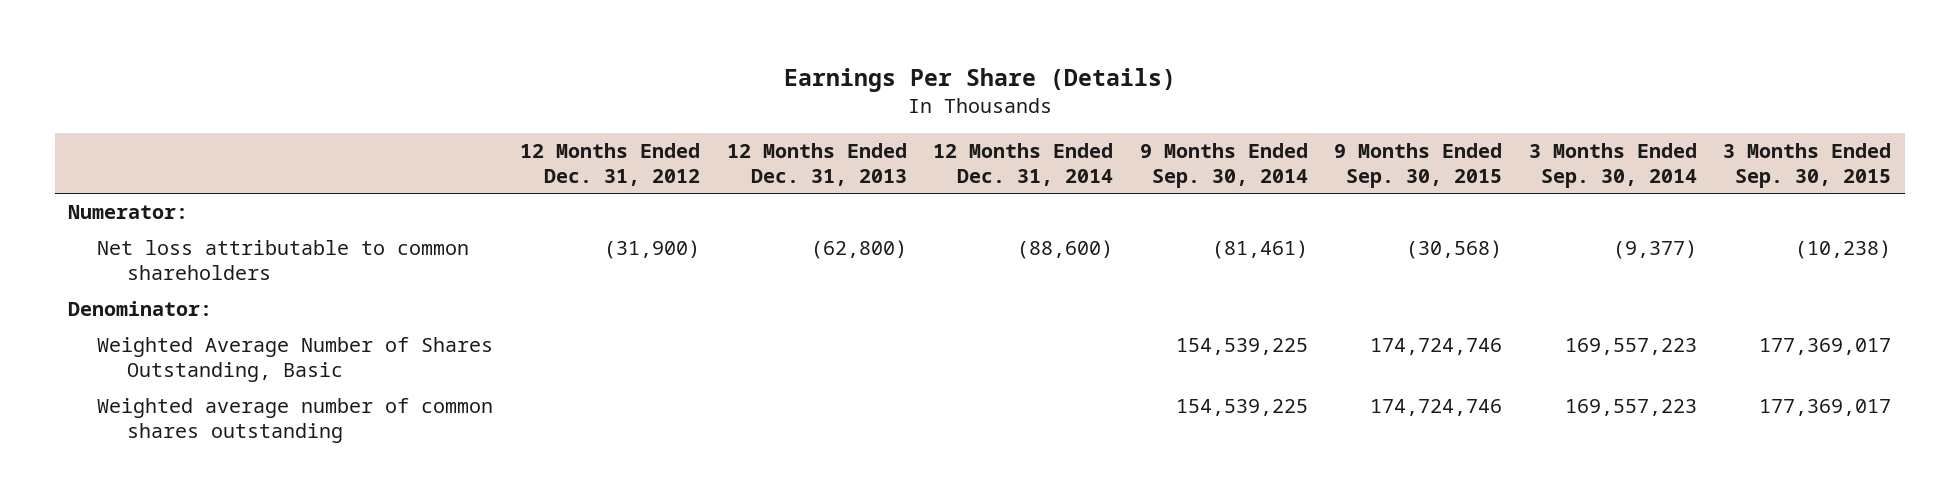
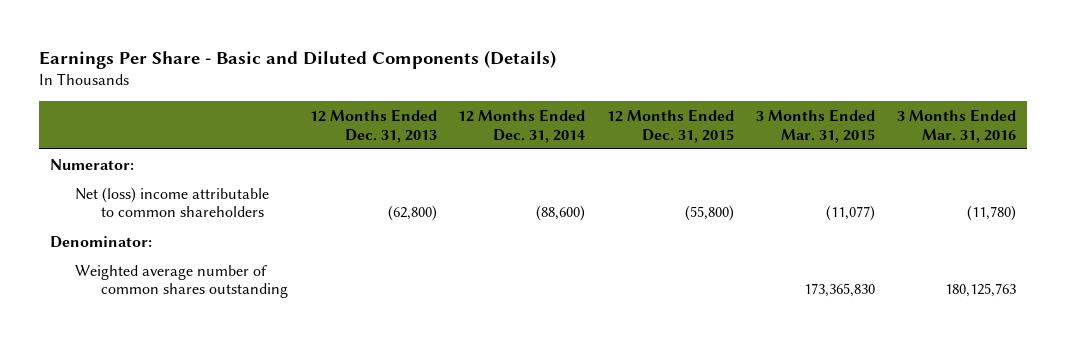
- Earnings Per Share (Details)
+ Earnings Per Share - Basic and Diluted Components (Details)
- | 12 Months Ended Dec. 31, 2012 | 12 Months Ended Dec. 31, 2013 | 12 Months Ended Dec. 31, 2014 | 9 Months Ended Sep. 30, 2014 | 9 Months Ended Sep. 30, 2015 | 3 Months Ended Sep. 30, 2014 | 3 Months Ended Sep. 30, 2015
+ | 12 Months Ended Dec. 31, 2013 | 12 Months Ended Dec. 31, 2014 | 12 Months Ended Dec. 31, 2015 | 3 Months Ended Mar. 31, 2015 | 3 Months Ended Mar. 31, 2016
- Net loss attributable to common shareholders | (31,900) | (62,800) | (88,600) | (81,461) | (30,568) | (9,377) | (10,238)
+ Net (loss) income attributable to common shareholders | (62,800) | (88,600) | (55,800) | (11,077) | (11,780)
- Weighted Average Number of Shares Outstanding, Basic | | | | 154,539,225 | 174,724,746 | 169,557,223 | 177,369,017

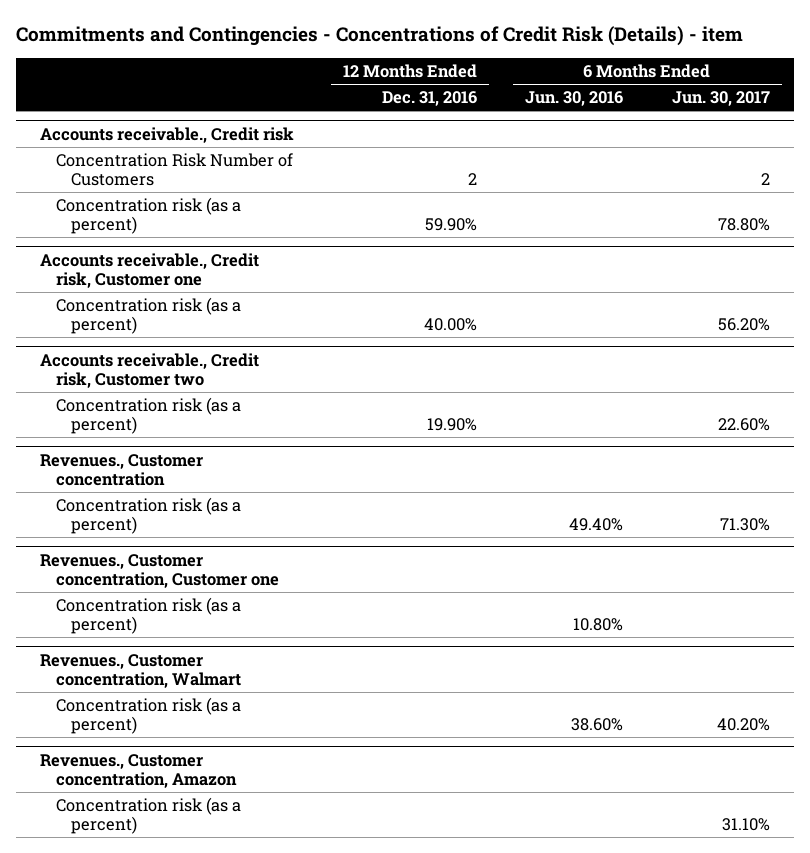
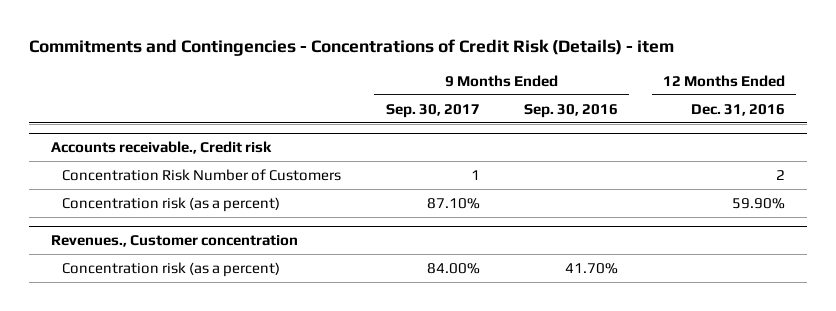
- | 12 Months Ended Dec. 31, 2016 | 6 Months Ended Jun. 30, 2016 | 6 Months Ended Jun. 30, 2017
+ | 9 Months Ended Sep. 30, 2017 | 9 Months Ended Sep. 30, 2016 | 12 Months Ended Dec. 31, 2016
- Accounts receivable., Credit risk, Customer one
- Concentration risk (as a percent) | 40.00% | | 56.20%
- Accounts receivable., Credit risk, Customer two
- Concentration risk (as a percent) | 19.90% | | 22.60%
- Revenues., Customer concentration, Customer one
- Concentration risk (as a percent) | | 10.80% |
- Revenues., Customer concentration, Walmart
- Concentration risk (as a percent) | | 38.60% | 40.20%
- Revenues., Customer concentration, Amazon
- Concentration risk (as a percent) | | | 31.10%

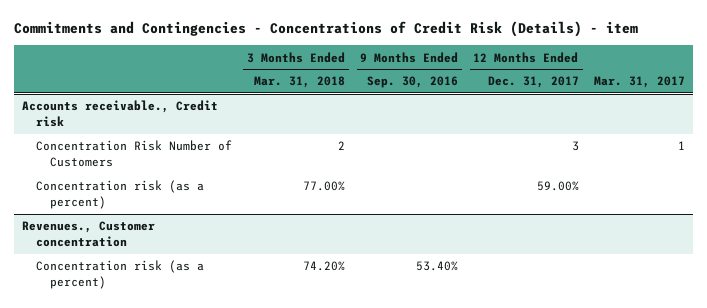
- | 9 Months Ended Sep. 30, 2017 | 9 Months Ended Sep. 30, 2016 | 12 Months Ended Dec. 31, 2016
+ | 3 Months Ended Mar. 31, 2018 | 9 Months Ended Sep. 30, 2016 | 12 Months Ended Dec. 31, 2017 | Mar. 31, 2017
@ Revenues., Customer concentration
- Concentration risk (as a percent) | 84.00% | 41.70% |
+ Concentration risk (as a percent) | 74.20% | 53.40% | |

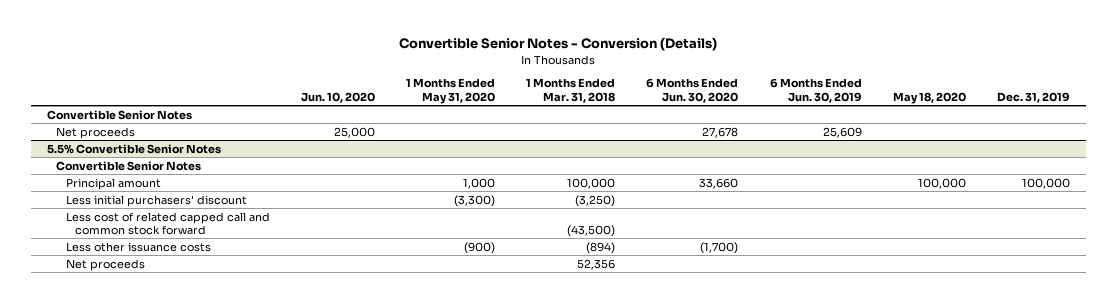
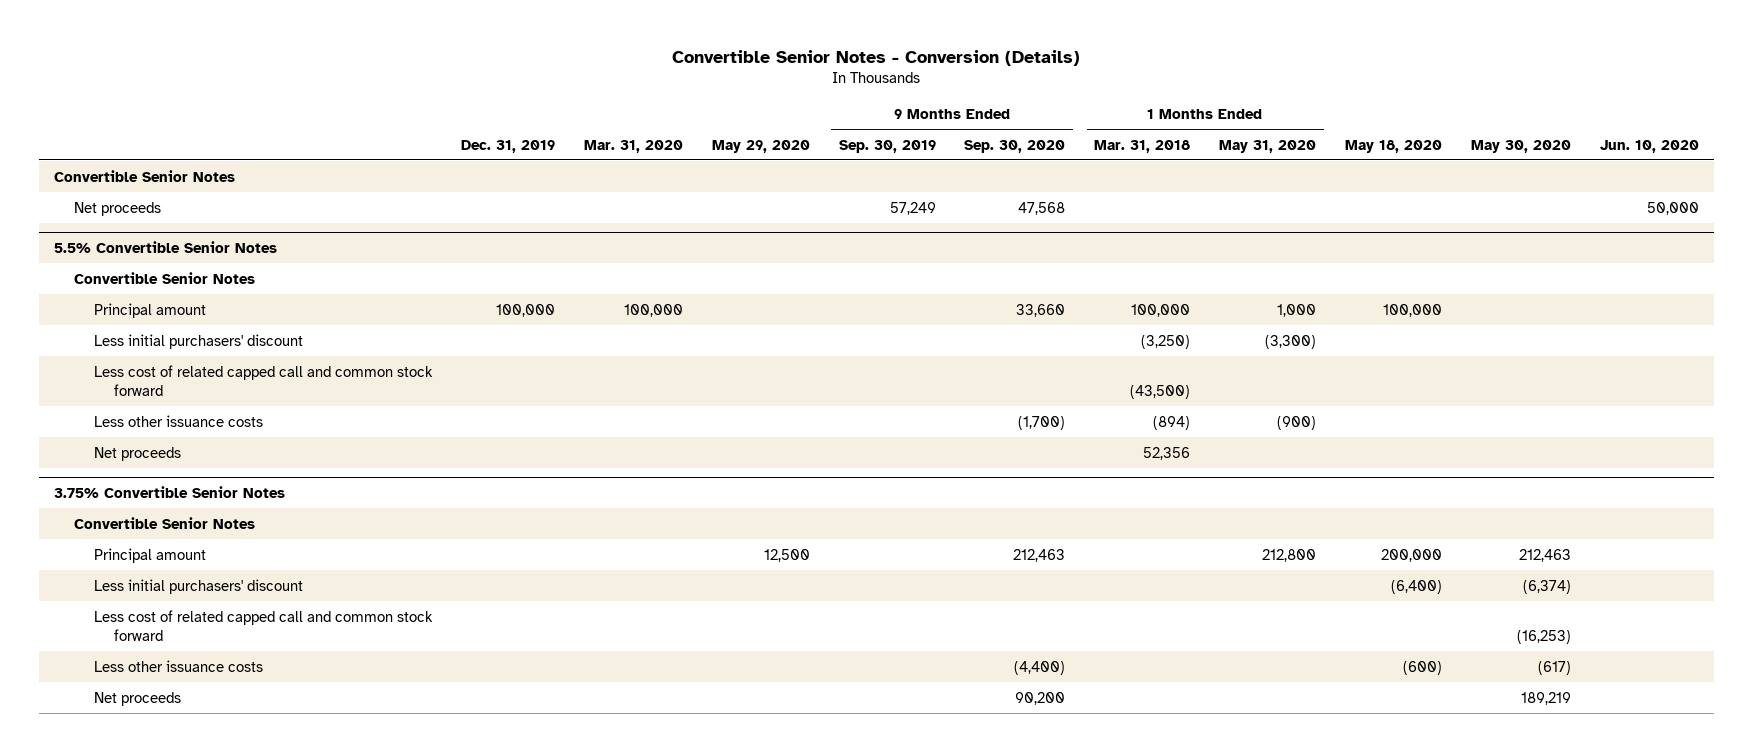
- | Jun. 10, 2020 | 1 Months Ended May 31, 2020 | 1 Months Ended Mar. 31, 2018 | 6 Months Ended Jun. 30, 2020 | 6 Months Ended Jun. 30, 2019 | May 18, 2020 | Dec. 31, 2019
+ | Dec. 31, 2019 | Mar. 31, 2020 | May 29, 2020 | 9 Months Ended Sep. 30, 2019 | 9 Months Ended Sep. 30, 2020 | 1 Months Ended Mar. 31, 2018 | 1 Months Ended May 31, 2020 | May 18, 2020 | May 30, 2020 | Jun. 10, 2020
- Net proceeds | 25,000 | | | 27,678 | 25,609 | |
+ Net proceeds | | | | 57,249 | 47,568 | | | | | 50,000
+ 3.75% Convertible Senior Notes
+ Convertible Senior Notes
+ Principal amount | | | 12,500 | | 212,463 | | 212,800 | 200,000 | 212,463 |
+ Less initial purchasers' discount | | | | | | | | (6,400) | (6,374) |
+ Less cost of related capped call and common stock forward | | | | | | | | | (16,253) |
+ Less other issuance costs | | | | | (4,400) | | | (600) | (617) |
+ Net proceeds | | | | | 90,200 | | | | 189,219 |

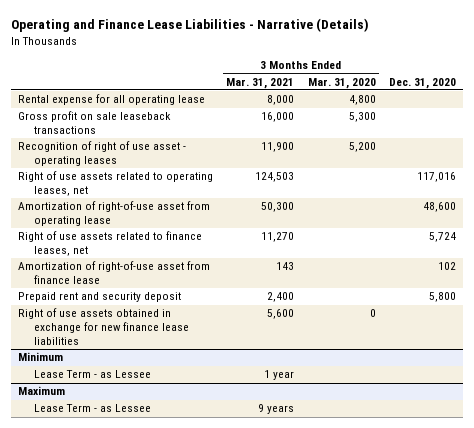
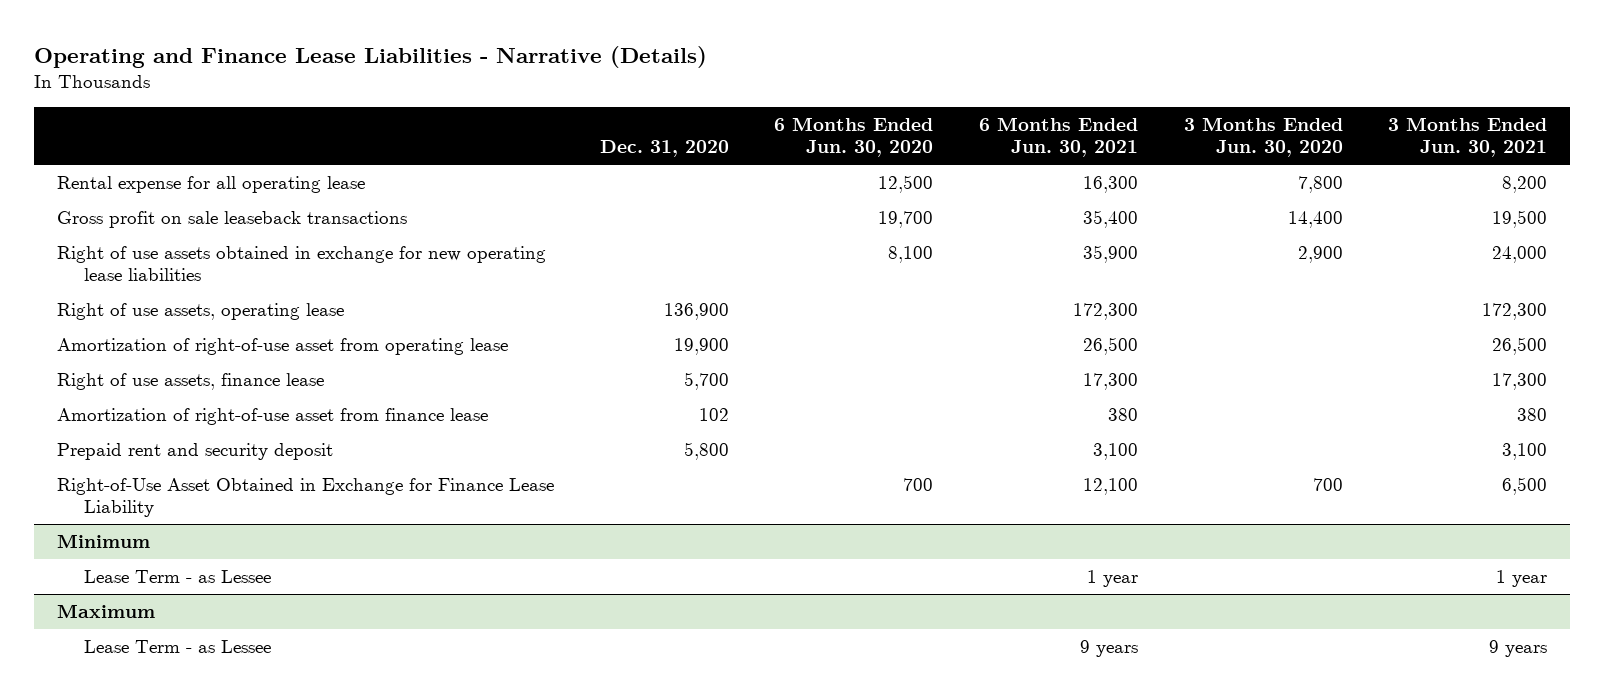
- | 3 Months Ended Mar. 31, 2021 | 3 Months Ended Mar. 31, 2020 | Dec. 31, 2020
+ | Dec. 31, 2020 | 6 Months Ended Jun. 30, 2020 | 6 Months Ended Jun. 30, 2021 | 3 Months Ended Jun. 30, 2020 | 3 Months Ended Jun. 30, 2021
- Recognition of right of use asset - operating leases | 11,900 | 5,200 |
- Right of use assets related to operating leases, net | 124,503 | | 117,016
- Amortization of right-of-use asset from operating lease | 50,300 | | 48,600
- Right of use assets related to finance leases, net | 11,270 | | 5,724
+ Right of use assets obtained in exchange for new operating lease liabilities | | 8,100 | 35,900 | 2,900 | 24,000
+ Right of use assets, operating lease | 136,900 | | 172,300 | | 172,300
+ Amortization of right-of-use asset from operating lease | 19,900 | | 26,500 | | 26,500
+ Right of use assets, finance lease | 5,700 | | 17,300 | | 17,300
- Right of use assets obtained in exchange for new finance lease liabilities | 5,600 | 0 |
+ Right-of-Use Asset Obtained in Exchange for Finance Lease Liability | | 700 | 12,100 | 700 | 6,500

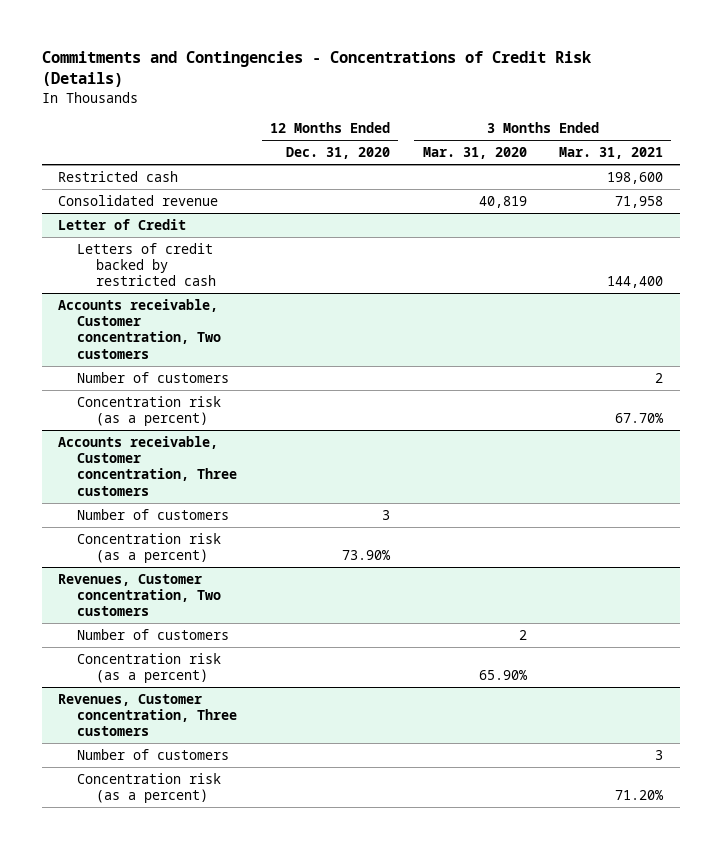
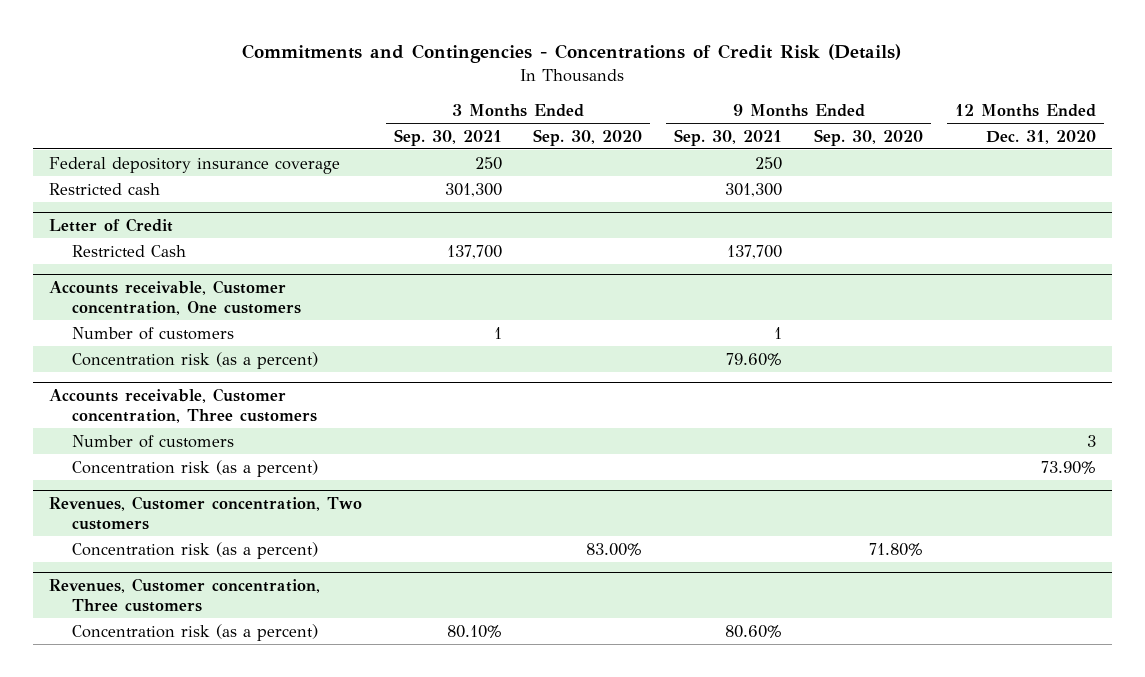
- | 12 Months Ended Dec. 31, 2020 | 3 Months Ended Mar. 31, 2020 | 3 Months Ended Mar. 31, 2021
+ | 3 Months Ended Sep. 30, 2021 | 3 Months Ended Sep. 30, 2020 | 9 Months Ended Sep. 30, 2021 | 9 Months Ended Sep. 30, 2020 | 12 Months Ended Dec. 31, 2020
+ Federal depository insurance coverage | 250 | | 250 | |
- Consolidated revenue | | 40,819 | 71,958
@ Letter of Credit
- Letters of credit backed by restricted cash | | | 144,400
- Accounts receivable, Customer concentration, Two customers
@ Letter of Credit
+ Restricted Cash | 137,700 | | 137,700 | |
+ Accounts receivable, Customer concentration, One customers
@ Revenues, Customer concentration, Two customers
- Number of customers | | 2 |
@ Revenues, Customer concentration, Three customers
- Number of customers | | | 3

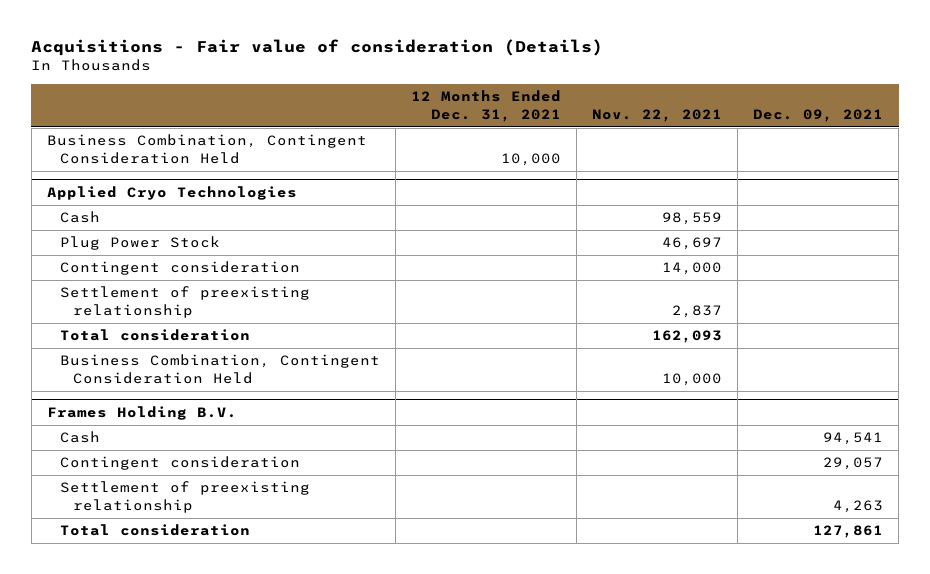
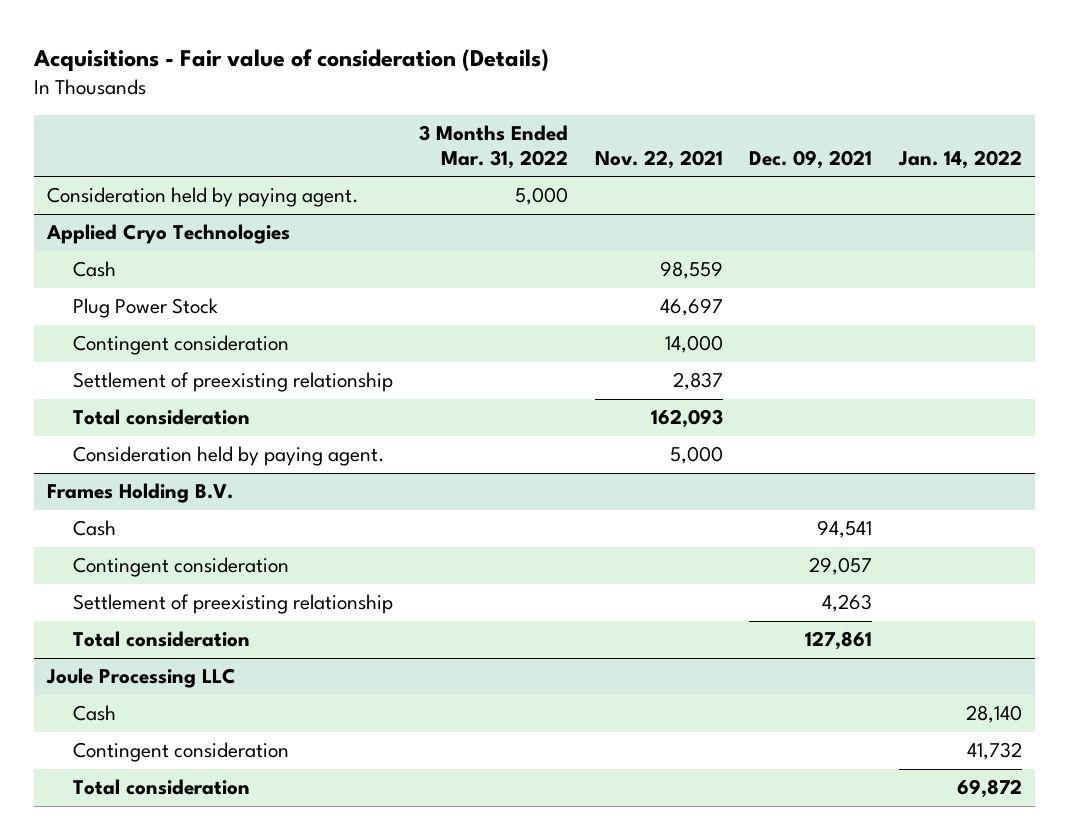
- | 12 Months Ended Dec. 31, 2021 | Nov. 22, 2021 | Dec. 09, 2021
+ | 3 Months Ended Mar. 31, 2022 | Nov. 22, 2021 | Dec. 09, 2021 | Jan. 14, 2022
- Business Combination, Contingent Consideration Held | 10,000 | |
+ Consideration held by paying agent. | 5,000 | | |
@ Applied Cryo Technologies
- Business Combination, Contingent Consideration Held | | 10,000 |
+ Consideration held by paying agent. | | 5,000 | |
+ Joule Processing LLC
+ Cash | | | | 28,140
+ Contingent consideration | | | | 41,732
+ Total consideration | | | | 69,872

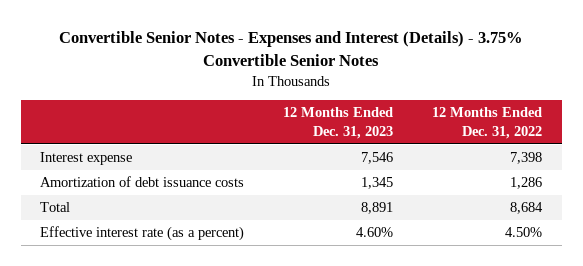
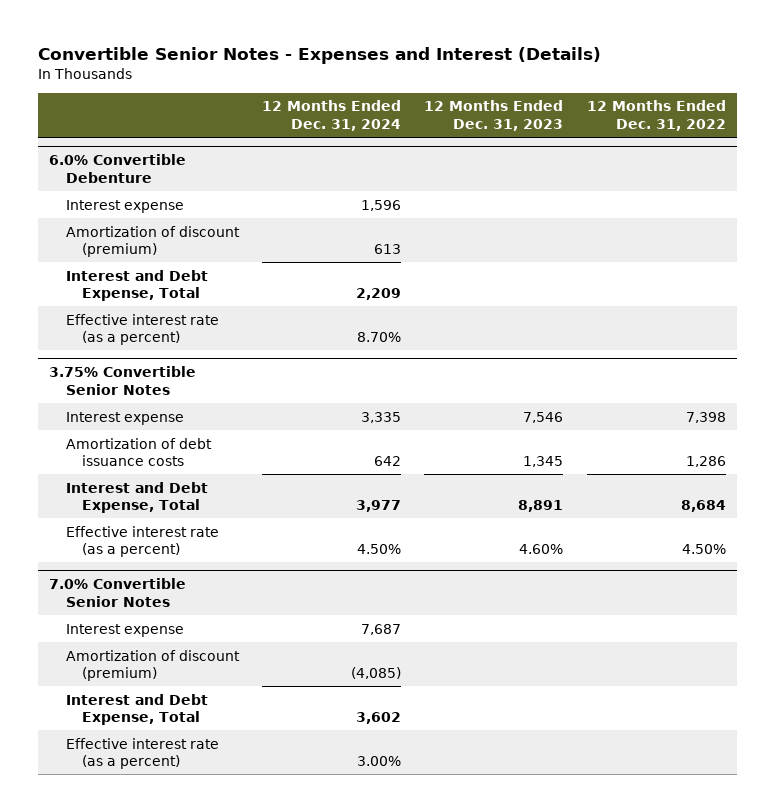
- Convertible Senior Notes - Expenses and Interest (Details) - 3.75% Convertible Senior Notes
+ Convertible Senior Notes - Expenses and Interest (Details)
- | 12 Months Ended Dec. 31, 2023 | 12 Months Ended Dec. 31, 2022
+ | 12 Months Ended Dec. 31, 2024 | 12 Months Ended Dec. 31, 2023 | 12 Months Ended Dec. 31, 2022
+ 6.0% Convertible Debenture
+ Interest expense | 1,596 | |
+ Amortization of discount (premium) | 613 | |
+ Interest and Debt Expense, Total | 2,209 | |
+ Effective interest rate (as a percent) | 8.70% | |
+ 3.75% Convertible Senior Notes
- Total | 8,891 | 8,684
+ Interest and Debt Expense, Total | 3,977 | 8,891 | 8,684
+ 7.0% Convertible Senior Notes
+ Interest expense | 7,687 | |
+ Amortization of discount (premium) | (4,085) | |
+ Interest and Debt Expense, Total | 3,602 | |
+ Effective interest rate (as a percent) | 3.00% | |

